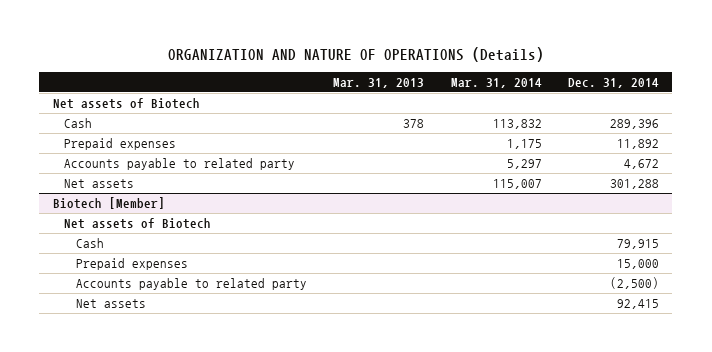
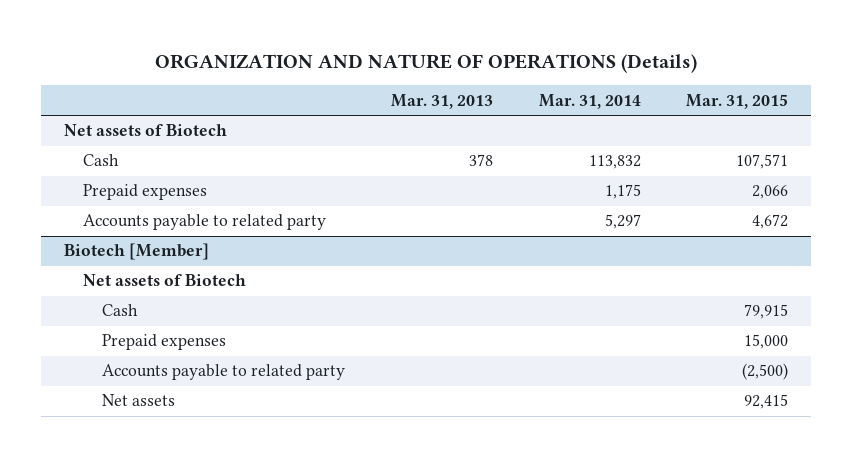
- | Mar. 31, 2013 | Mar. 31, 2014 | Dec. 31, 2014
+ | Mar. 31, 2013 | Mar. 31, 2014 | Mar. 31, 2015
- Net assets | | 115,007 | 301,288

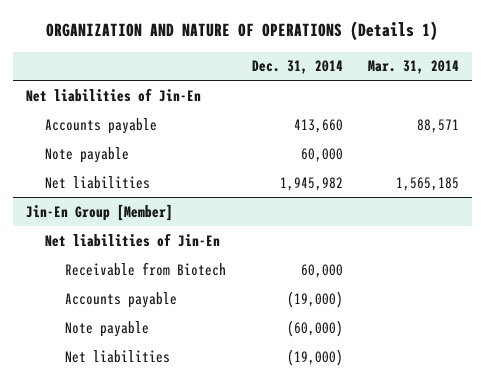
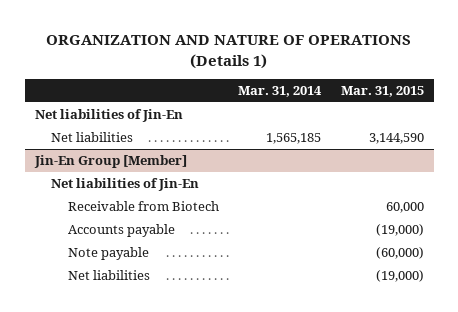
- | Dec. 31, 2014 | Mar. 31, 2014
+ | Mar. 31, 2014 | Mar. 31, 2015
- Accounts payable | 413,660 | 88,571
- Note payable | 60,000 |

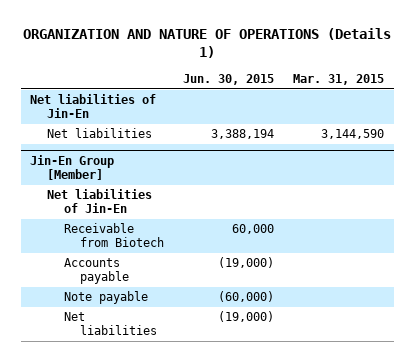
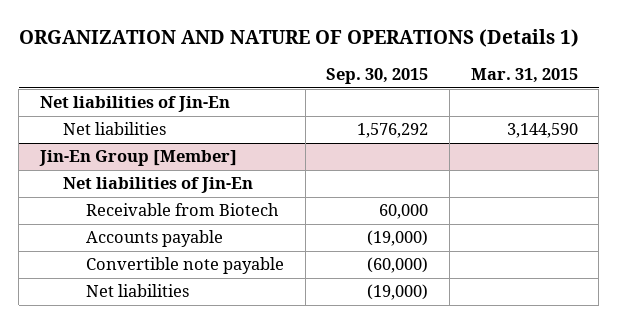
- | Jun. 30, 2015 | Mar. 31, 2015
+ | Sep. 30, 2015 | Mar. 31, 2015
@ Jin-En Group [Member]
- Note payable | (60,000) |
+ Convertible note payable | (60,000) |

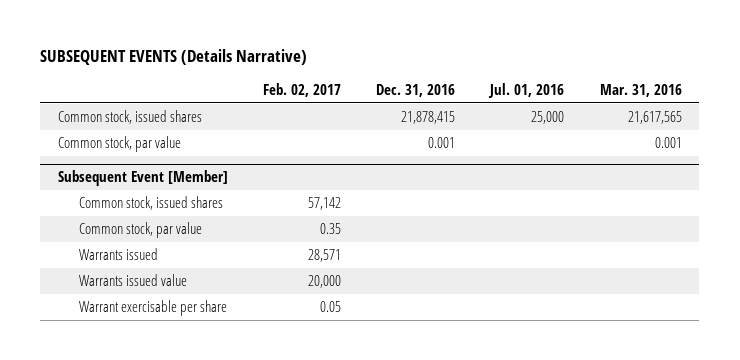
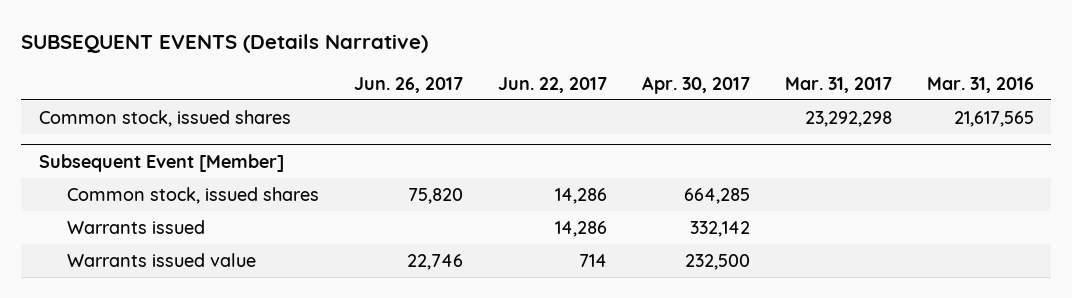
- | Feb. 02, 2017 | Dec. 31, 2016 | Jul. 01, 2016 | Mar. 31, 2016
+ | Jun. 26, 2017 | Jun. 22, 2017 | Apr. 30, 2017 | Mar. 31, 2017 | Mar. 31, 2016
- Common stock, par value | | 0.001 | | 0.001
@ Subsequent Event [Member]
- Common stock, par value | 0.35 | | |
- Warrant exercisable per share | 0.05 | | |

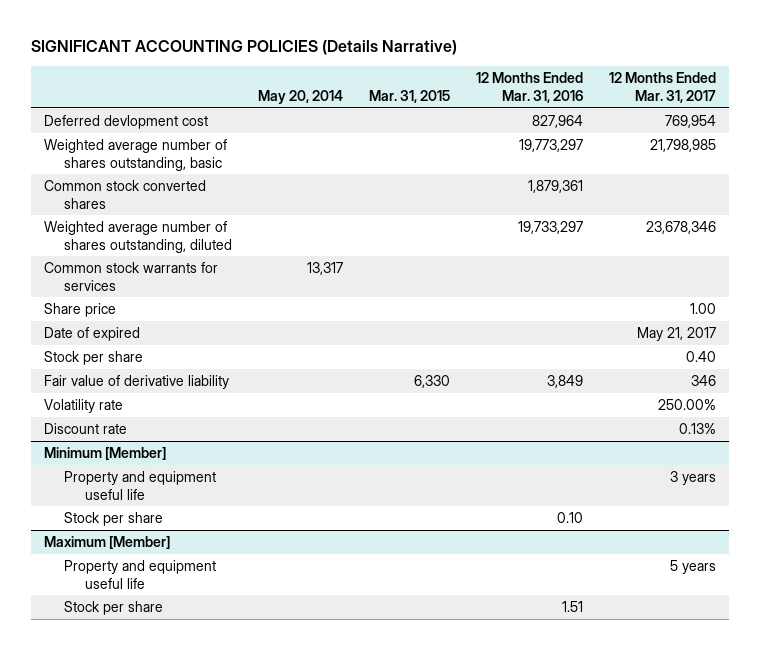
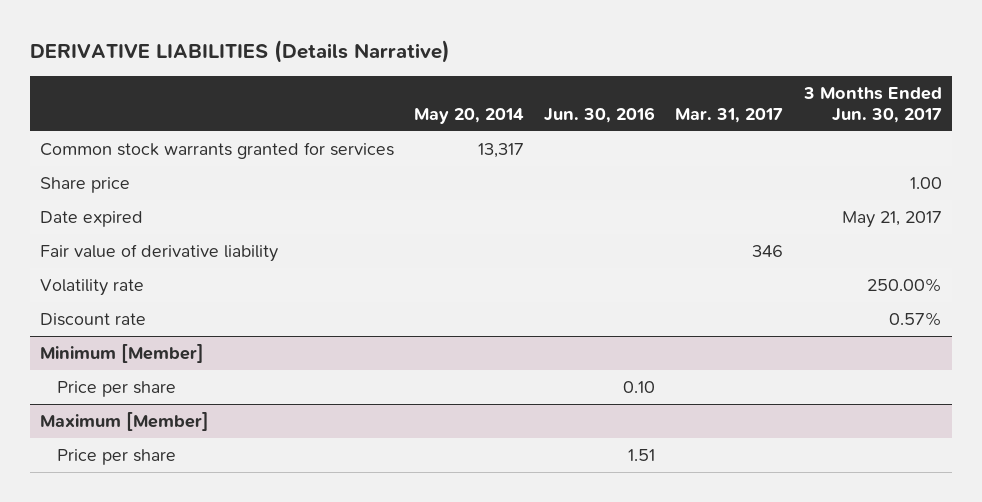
- SIGNIFICANT ACCOUNTING POLICIES (Details Narrative)
+ DERIVATIVE LIABILITIES (Details Narrative)
- | May 20, 2014 | Mar. 31, 2015 | 12 Months Ended Mar. 31, 2016 | 12 Months Ended Mar. 31, 2017
+ | May 20, 2014 | Jun. 30, 2016 | Mar. 31, 2017 | 3 Months Ended Jun. 30, 2017
- Deferred devlopment cost | | | 827,964 | 769,954
- Weighted average number of shares outstanding, basic | | | 19,773,297 | 21,798,985
- Common stock converted shares | | | 1,879,361 |
- Weighted average number of shares outstanding, diluted | | | 19,733,297 | 23,678,346
- Common stock warrants for services | 13,317 | | |
+ Common stock warrants granted for services | 13,317 | | |
- Date of expired | | | | May 21, 2017
- Stock per share | | | | 0.40
+ Date expired | | | | May 21, 2017
@ Minimum [Member]
- Property and equipment useful life | | | | 3 years
- Stock per share | | | 0.10 |
+ Price per share | | 0.10 | |
@ Maximum [Member]
- Property and equipment useful life | | | | 5 years
- Stock per share | | | 1.51 |
+ Price per share | | 1.51 | |

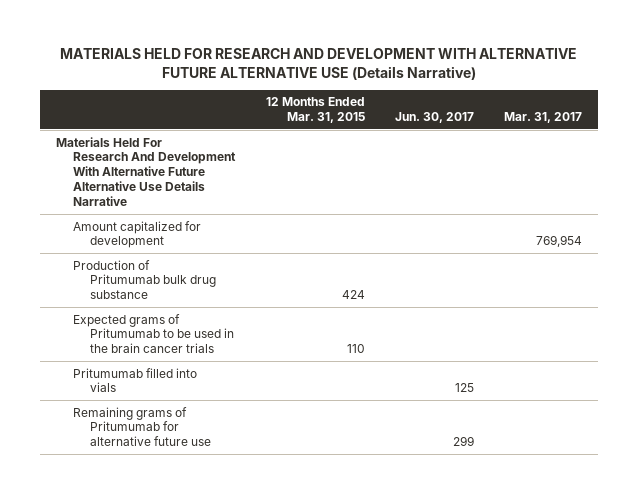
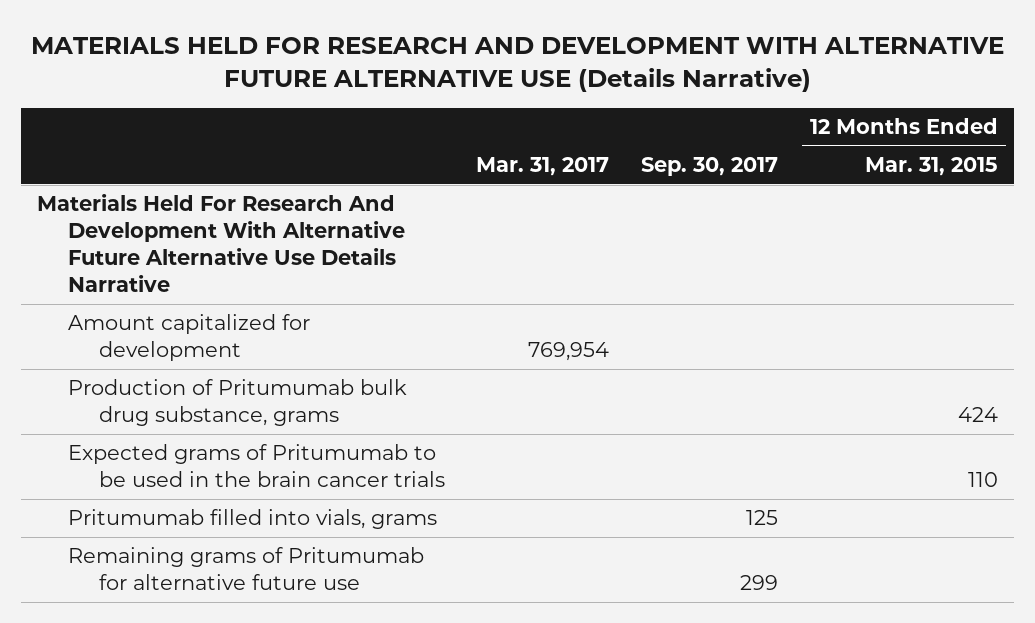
- | 12 Months Ended Mar. 31, 2015 | Jun. 30, 2017 | Mar. 31, 2017
+ | Mar. 31, 2017 | Sep. 30, 2017 | 12 Months Ended Mar. 31, 2015
- Production of Pritumumab bulk drug substance | 424 | |
+ Production of Pritumumab bulk drug substance, grams | | | 424
- Pritumumab filled into vials | | 125 |
+ Pritumumab filled into vials, grams | | 125 |

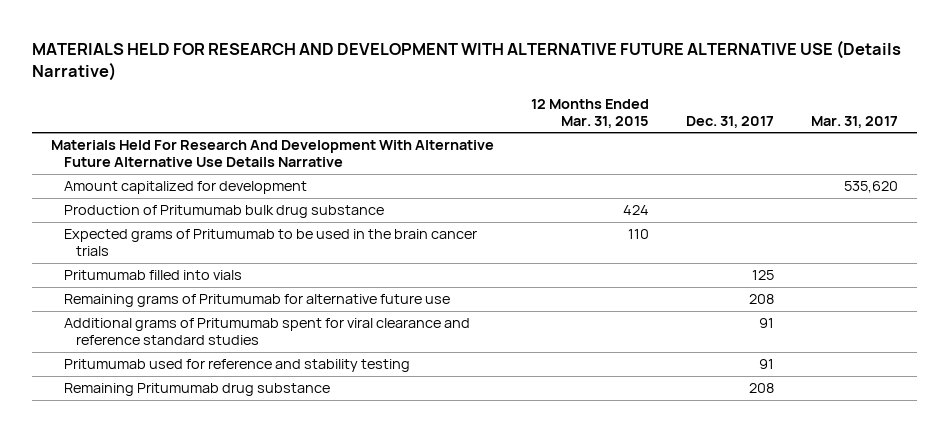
- | Mar. 31, 2017 | Sep. 30, 2017 | 12 Months Ended Mar. 31, 2015
+ | 12 Months Ended Mar. 31, 2015 | Dec. 31, 2017 | Mar. 31, 2017
- Amount capitalized for development | 769,954 | |
- Production of Pritumumab bulk drug substance, grams | | | 424
+ Amount capitalized for development | | | 535,620
+ Production of Pritumumab bulk drug substance | 424 | |
- Pritumumab filled into vials, grams | | 125 |
+ Pritumumab filled into vials | | 125 |
+ Additional grams of Pritumumab spent for viral clearance and reference standard studies | | 91 |
+ Pritumumab used for reference and stability testing | | 91 |
+ Remaining Pritumumab drug substance | | 208 |

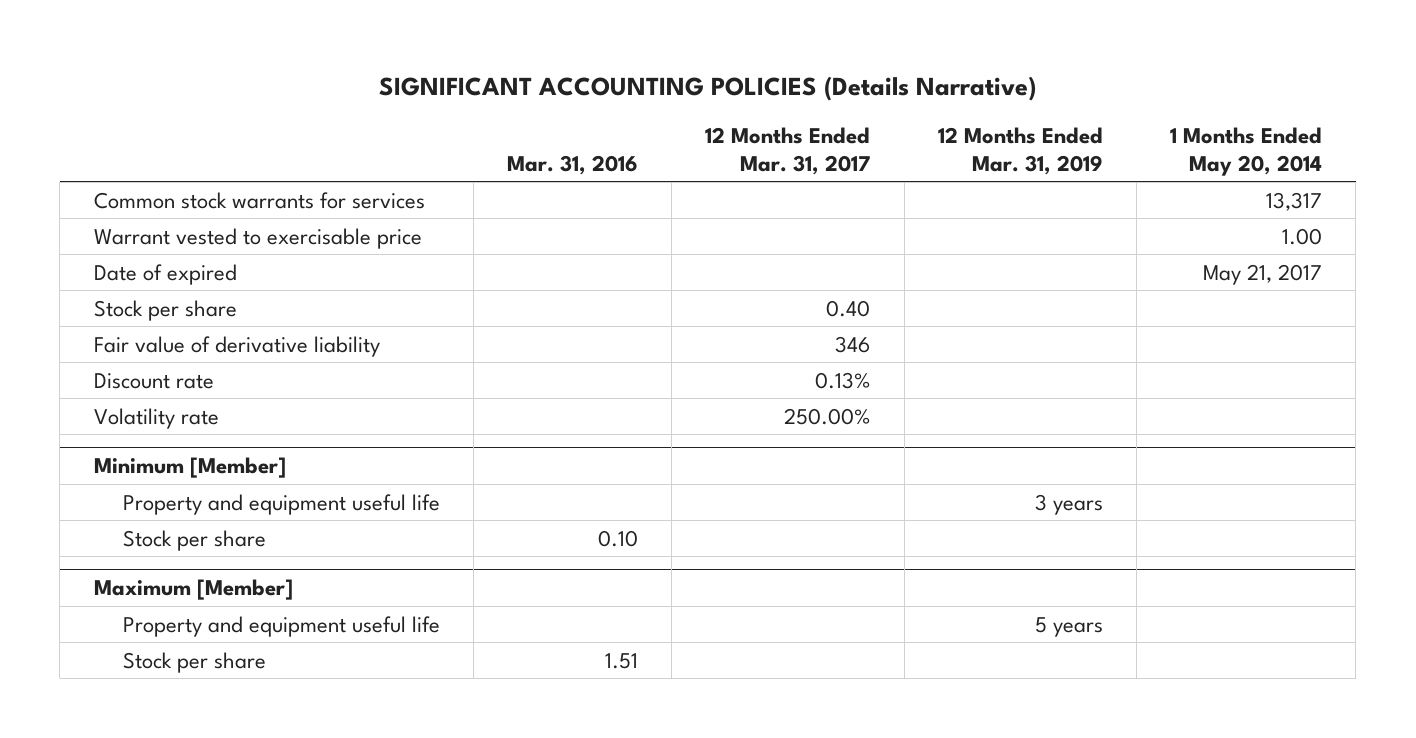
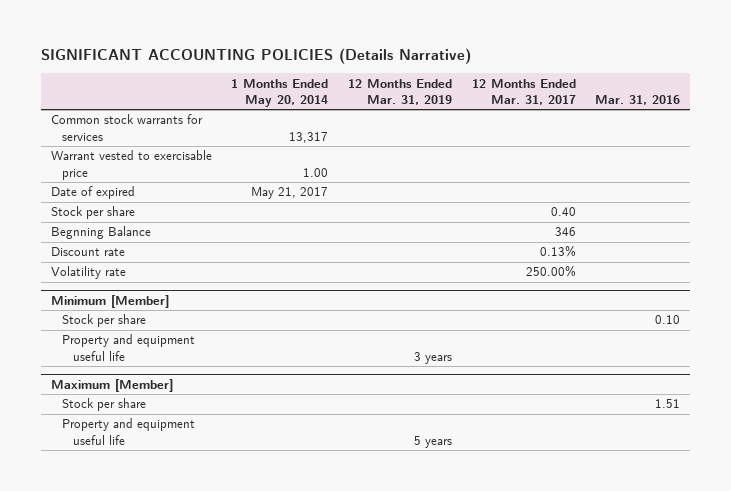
- | Mar. 31, 2016 | 12 Months Ended Mar. 31, 2017 | 12 Months Ended Mar. 31, 2019 | 1 Months Ended May 20, 2014
+ | 1 Months Ended May 20, 2014 | 12 Months Ended Mar. 31, 2019 | 12 Months Ended Mar. 31, 2017 | Mar. 31, 2016
- Fair value of derivative liability | | 346 | |
+ Begnning Balance | | | 346 |
@ Minimum [Member]
moved down: Property and equipment useful life | | 3 years | |
@ Maximum [Member]
moved down: Property and equipment useful life | | 5 years | |

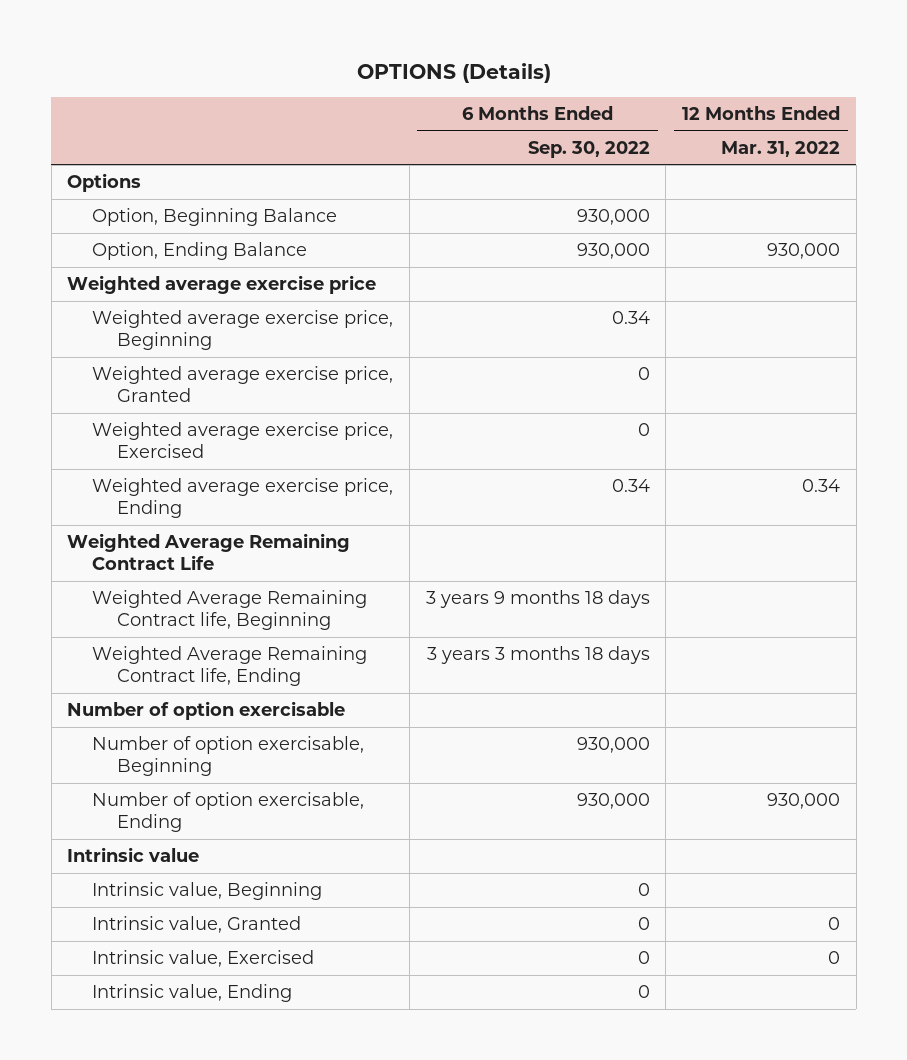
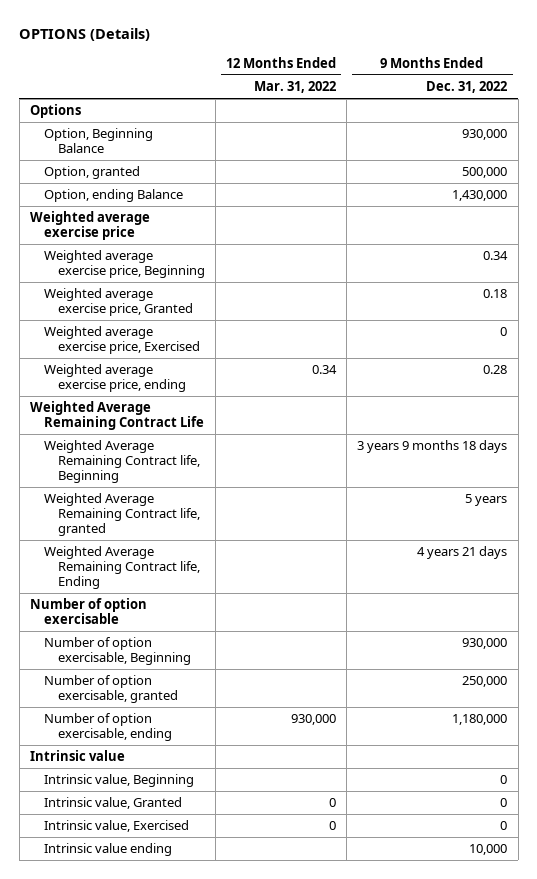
- | 6 Months Ended Sep. 30, 2022 | 12 Months Ended Mar. 31, 2022
+ | 12 Months Ended Mar. 31, 2022 | 9 Months Ended Dec. 31, 2022
- Option, Ending Balance | 930,000 | 930,000
+ Option, granted | | 500,000
+ Option, ending Balance | | 1,430,000
- Weighted average exercise price, Ending | 0.34 | 0.34
+ Weighted average exercise price, ending | 0.34 | 0.28
+ Weighted Average Remaining Contract life, granted | | 5 years
- Number of option exercisable, Ending | 930,000 | 930,000
+ Number of option exercisable, granted | | 250,000
+ Number of option exercisable, ending | 930,000 | 1,180,000
- Intrinsic value, Ending | 0 |
+ Intrinsic value ending | | 10,000

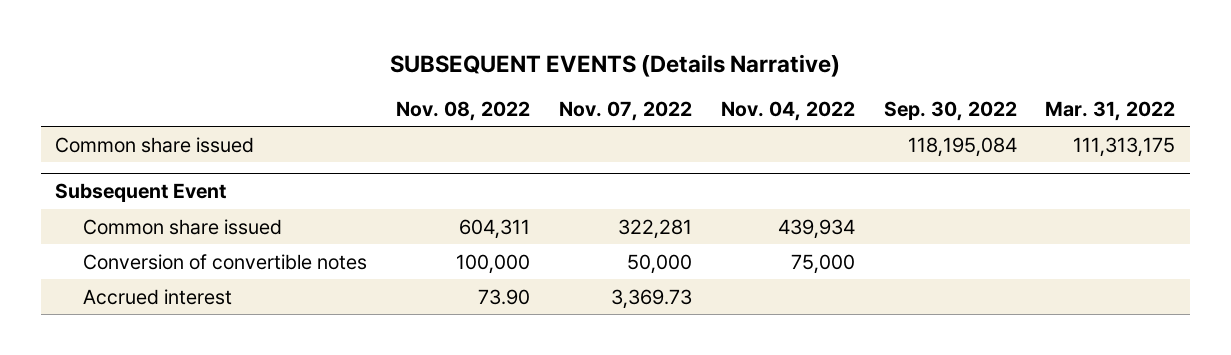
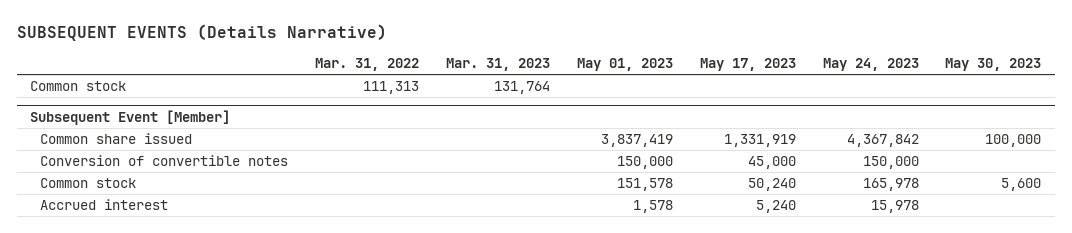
- | Nov. 08, 2022 | Nov. 07, 2022 | Nov. 04, 2022 | Sep. 30, 2022 | Mar. 31, 2022
+ | Mar. 31, 2022 | Mar. 31, 2023 | May 01, 2023 | May 17, 2023 | May 24, 2023 | May 30, 2023
- Common share issued | | | | 118,195,084 | 111,313,175
- Subsequent Event
+ Common stock | 111,313 | 131,764 | | | |
+ Subsequent Event [Member]
+ Common stock | | | 151,578 | 50,240 | 165,978 | 5,600

